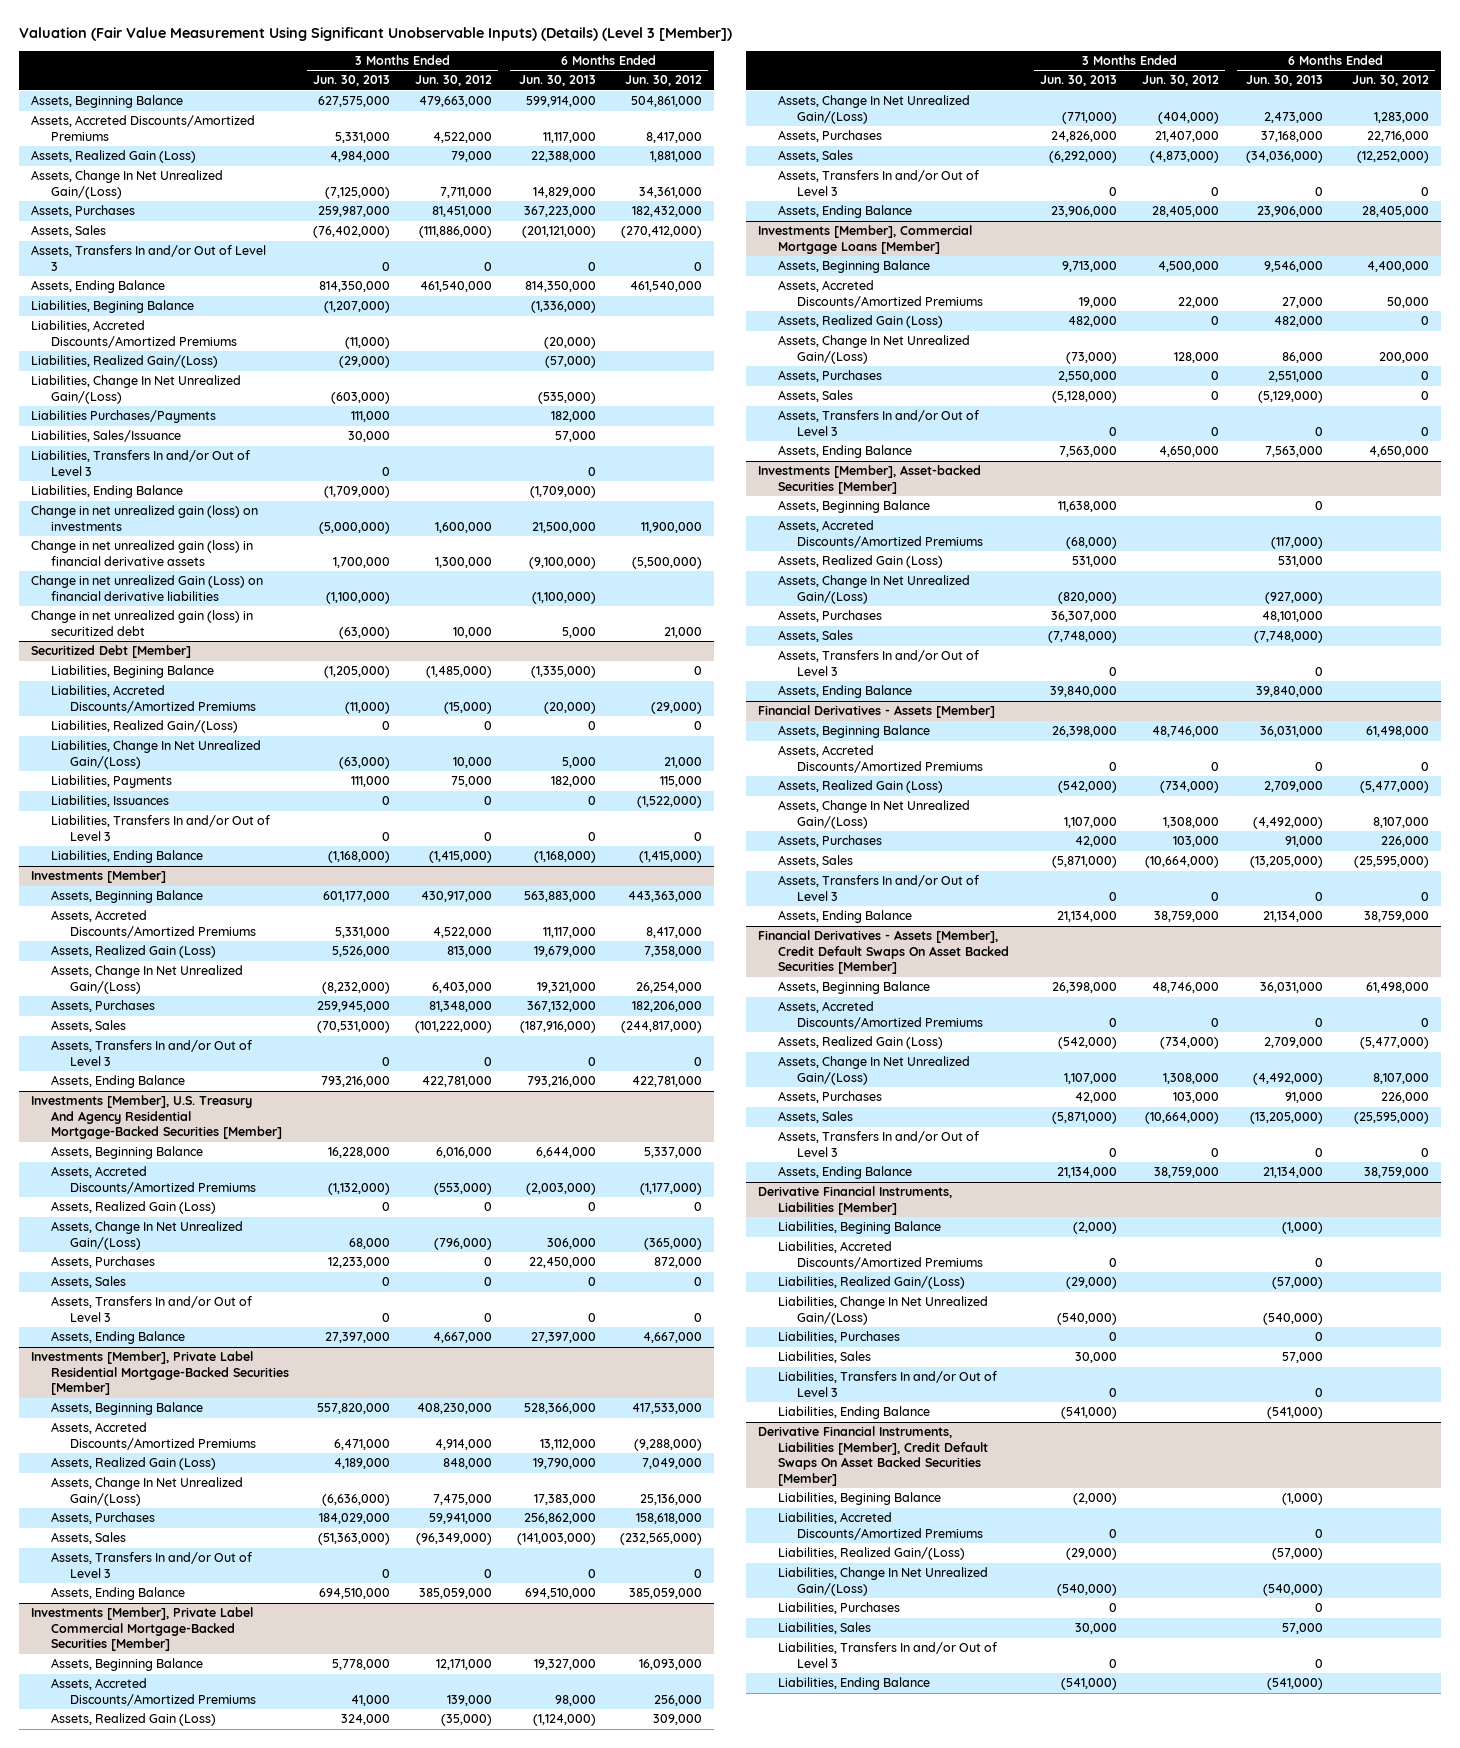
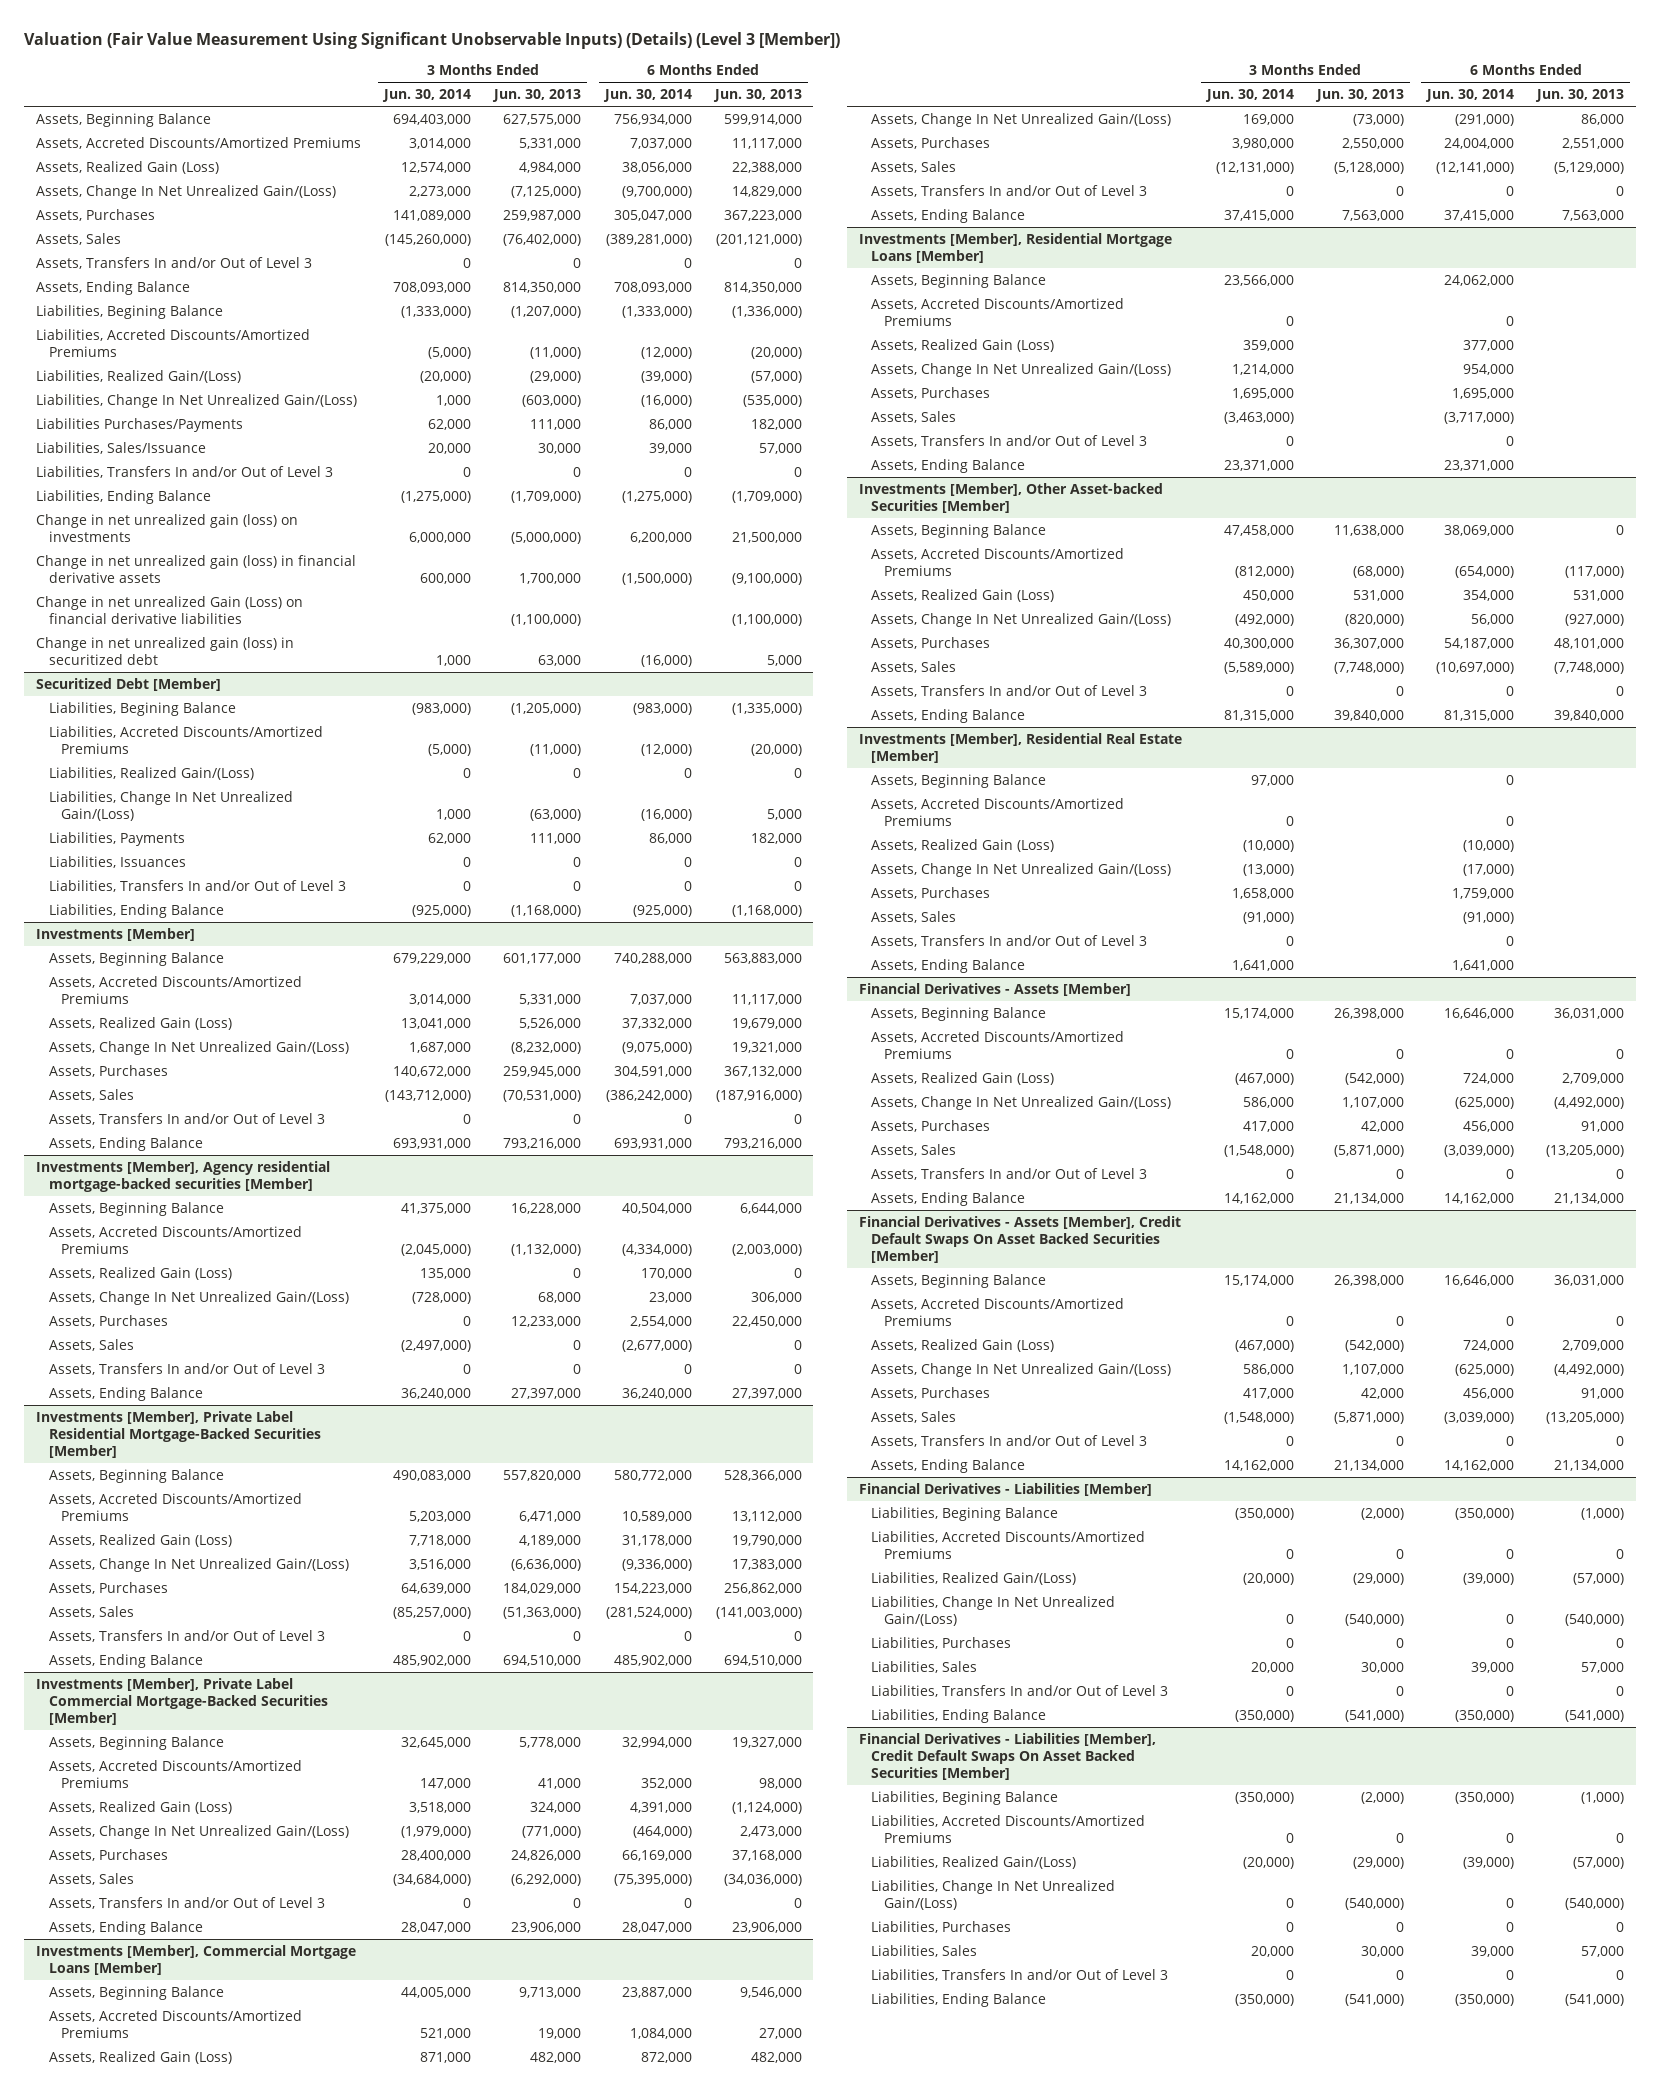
- | 3 Months Ended Jun. 30, 2013 | 3 Months Ended Jun. 30, 2012 | 6 Months Ended Jun. 30, 2013 | 6 Months Ended Jun. 30, 2012
+ | 3 Months Ended Jun. 30, 2014 | 3 Months Ended Jun. 30, 2013 | 6 Months Ended Jun. 30, 2014 | 6 Months Ended Jun. 30, 2013
- Change in net unrealized gain (loss) in securitized debt | (63,000) | 10,000 | 5,000 | 21,000
+ Change in net unrealized gain (loss) in securitized debt | 1,000 | 63,000 | (16,000) | 5,000
- Investments [Member], U.S. Treasury And Agency Residential Mortgage-Backed Securities [Member]
+ Investments [Member], Agency residential mortgage-backed securities [Member]
- Investments [Member], Asset-backed Securities [Member]
+ Investments [Member], Residential Mortgage Loans [Member]
+ Assets, Beginning Balance | 23,566,000 | | 24,062,000 |
+ Assets, Accreted Discounts/Amortized Premiums | 0 | | 0 |
+ Assets, Realized Gain (Loss) | 359,000 | | 377,000 |
+ Assets, Change In Net Unrealized Gain/(Loss) | 1,214,000 | | 954,000 |
+ Assets, Purchases | 1,695,000 | | 1,695,000 |
+ Assets, Sales | (3,463,000) | | (3,717,000) |
+ Assets, Transfers In and/or Out of Level 3 | 0 | | 0 |
+ Assets, Ending Balance | 23,371,000 | | 23,371,000 |
+ Investments [Member], Other Asset-backed Securities [Member]
+ Investments [Member], Residential Real Estate [Member]
+ Assets, Beginning Balance | 97,000 | | 0 |
+ Assets, Accreted Discounts/Amortized Premiums | 0 | | 0 |
+ Assets, Realized Gain (Loss) | (10,000) | | (10,000) |
+ Assets, Change In Net Unrealized Gain/(Loss) | (13,000) | | (17,000) |
+ Assets, Purchases | 1,658,000 | | 1,759,000 |
+ Assets, Sales | (91,000) | | (91,000) |
+ Assets, Transfers In and/or Out of Level 3 | 0 | | 0 |
+ Assets, Ending Balance | 1,641,000 | | 1,641,000 |
- Derivative Financial Instruments, Liabilities [Member]
+ Financial Derivatives - Liabilities [Member]
- Derivative Financial Instruments, Liabilities [Member], Credit Default Swaps On Asset Backed Securities [Member]
+ Financial Derivatives - Liabilities [Member], Credit Default Swaps On Asset Backed Securities [Member]

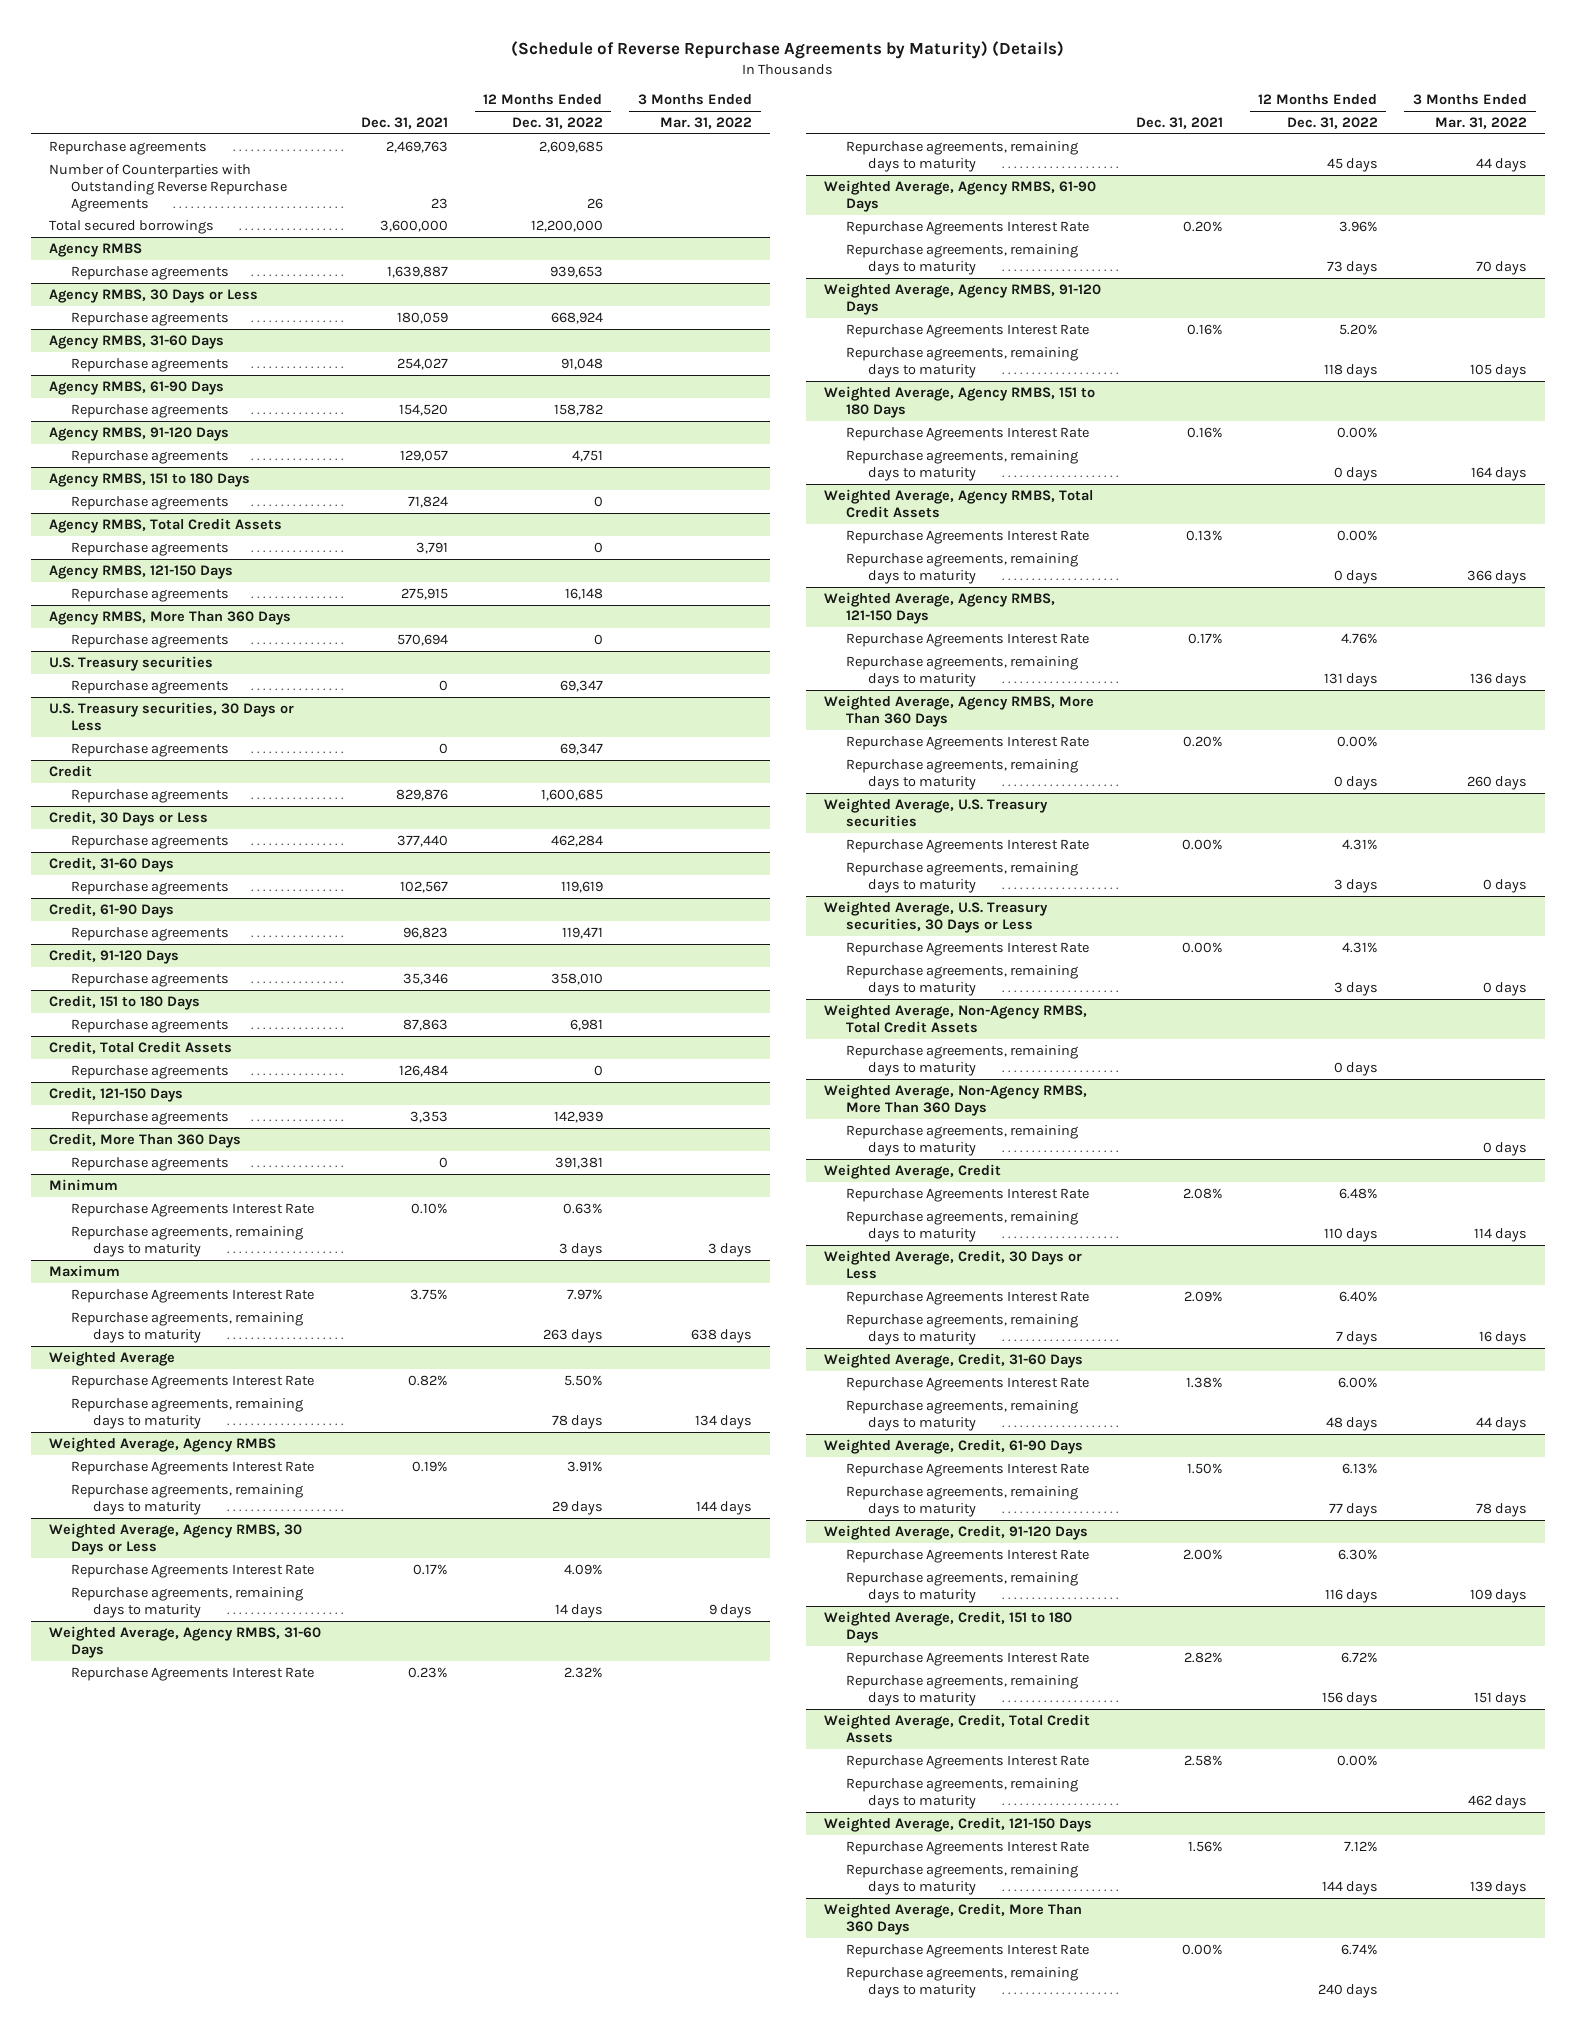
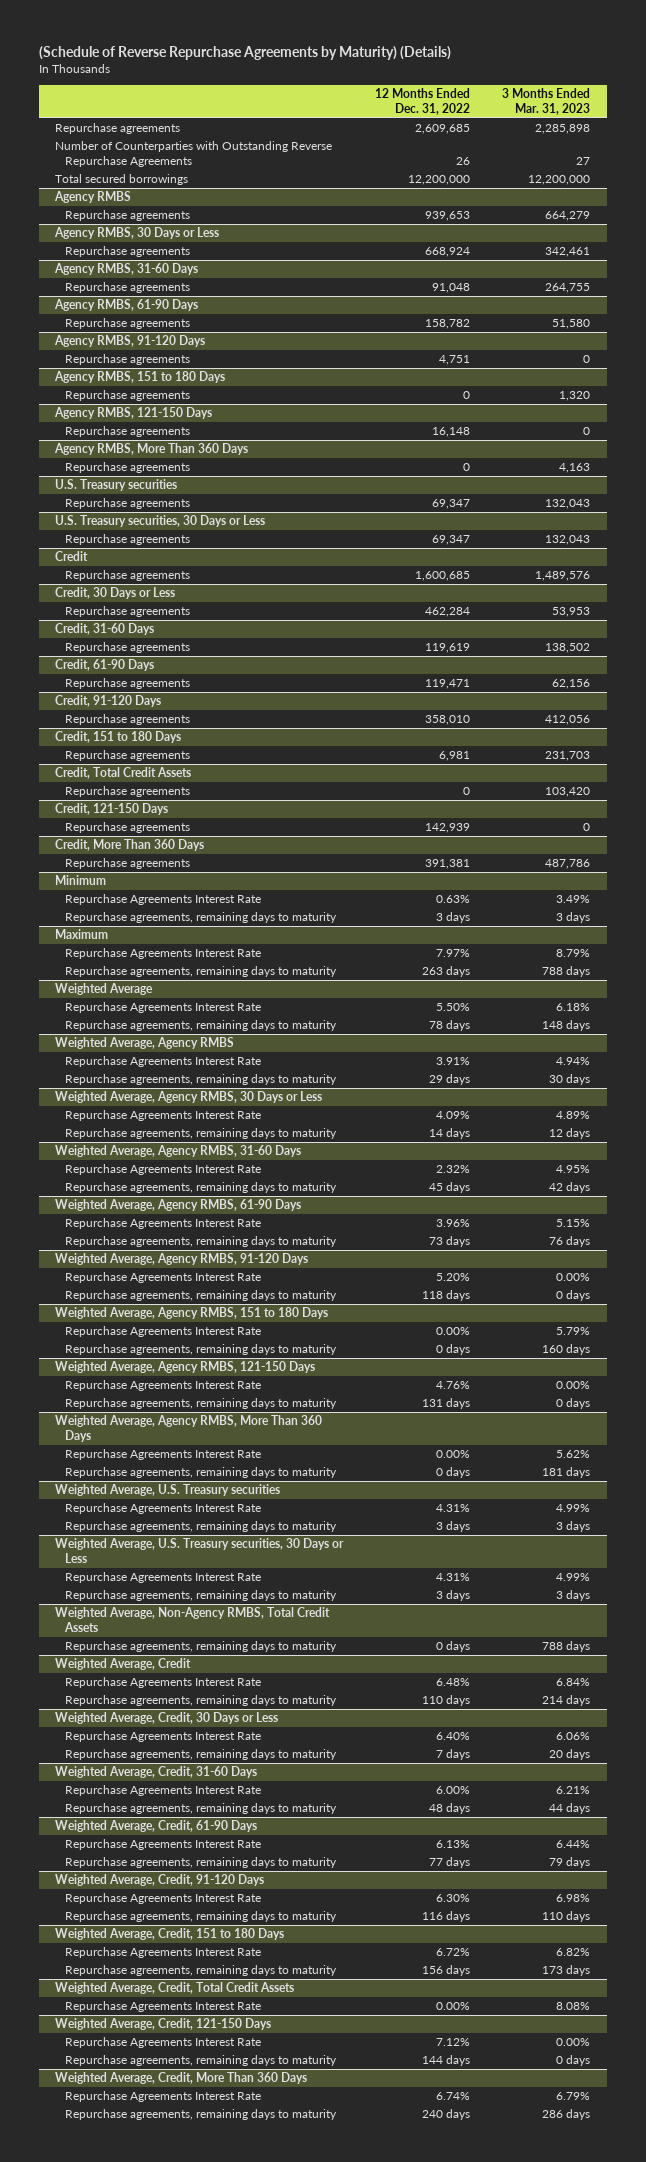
- | Dec. 31, 2021 | 12 Months Ended Dec. 31, 2022 | 3 Months Ended Mar. 31, 2022
+ | 12 Months Ended Dec. 31, 2022 | 3 Months Ended Mar. 31, 2023
- Agency RMBS, Total Credit Assets
- Repurchase agreements | 3,791 | 0 |
- Weighted Average, Agency RMBS, Total Credit Assets
- Repurchase Agreements Interest Rate | 0.13% | 0.00% |
- Repurchase agreements, remaining days to maturity | | 0 days | 366 days
- Weighted Average, Non-Agency RMBS, More Than 360 Days
- Repurchase agreements, remaining days to maturity | | | 0 days
@ Weighted Average, Credit, Total Credit Assets
- Repurchase agreements, remaining days to maturity | | | 462 days

